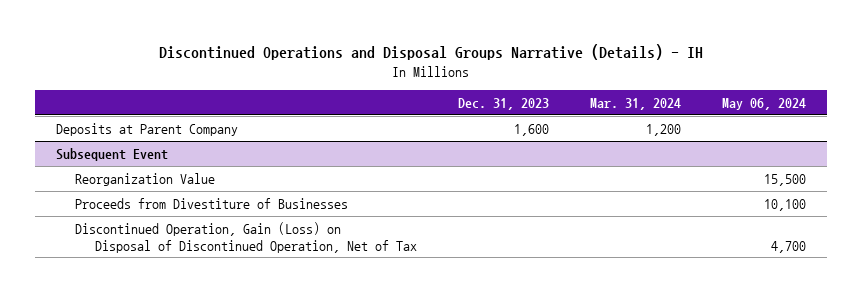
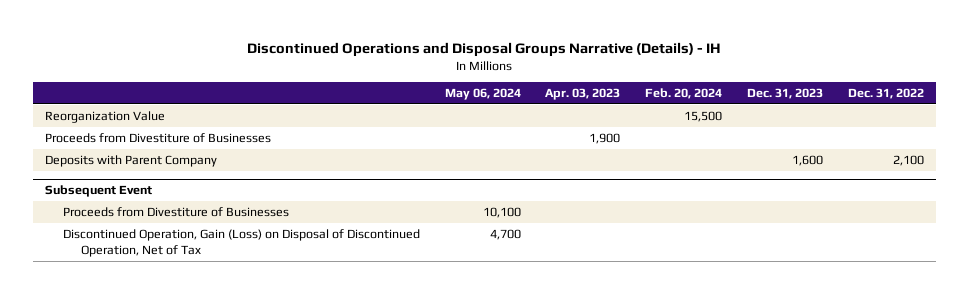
- | Dec. 31, 2023 | Mar. 31, 2024 | May 06, 2024
+ | May 06, 2024 | Apr. 03, 2023 | Feb. 20, 2024 | Dec. 31, 2023 | Dec. 31, 2022
- Deposits at Parent Company | 1,600 | 1,200 |
+ Reorganization Value | | | 15,500 | |
+ Proceeds from Divestiture of Businesses | | 1,900 | | |
+ Deposits with Parent Company | | | | 1,600 | 2,100
@ Subsequent Event
- Reorganization Value | | | 15,500

